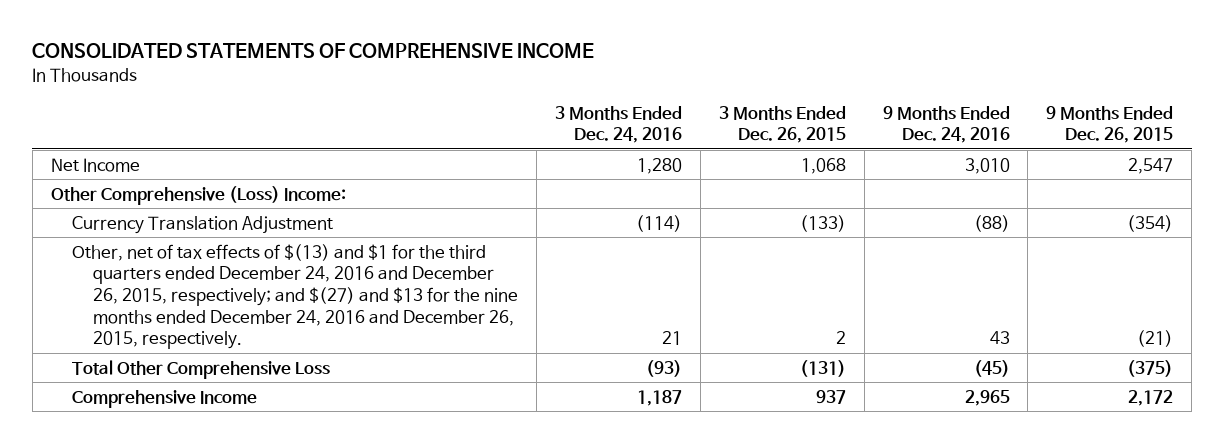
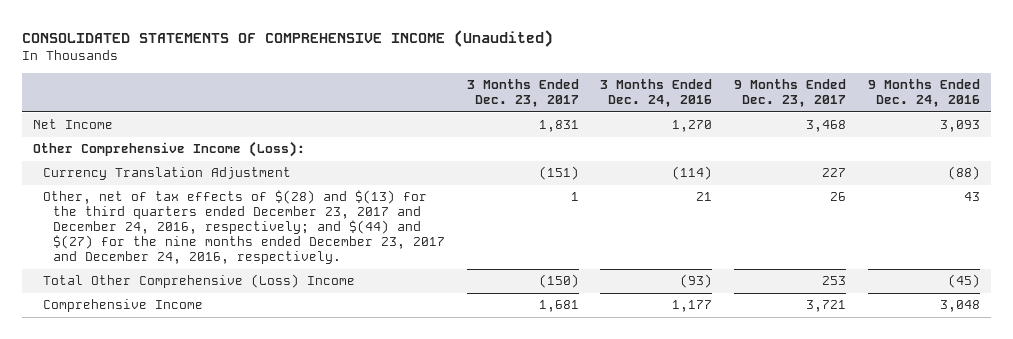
- CONSOLIDATED STATEMENTS OF COMPREHENSIVE INCOME
+ CONSOLIDATED STATEMENTS OF COMPREHENSIVE INCOME (Unaudited)
- | 3 Months Ended Dec. 24, 2016 | 3 Months Ended Dec. 26, 2015 | 9 Months Ended Dec. 24, 2016 | 9 Months Ended Dec. 26, 2015
+ | 3 Months Ended Dec. 23, 2017 | 3 Months Ended Dec. 24, 2016 | 9 Months Ended Dec. 23, 2017 | 9 Months Ended Dec. 24, 2016
- Net Income | 1,280 | 1,068 | 3,010 | 2,547
- Other Comprehensive (Loss) Income:
+ Net Income | 1,831 | 1,270 | 3,468 | 3,093
+ Other Comprehensive Income (Loss):
- Other, net of tax effects of $(13) and $1 for the third quarters ended December 24, 2016 and December 26, 2015, respectively; and $(27) and $13 for the nine months ended December 24, 2016 and December 26, 2015, respectively. | 21 | 2 | 43 | (21)
- Total Other Comprehensive Loss | (93) | (131) | (45) | (375)
- Comprehensive Income | 1,187 | 937 | 2,965 | 2,172
+ Other, net of tax effects of $(28) and $(13) for the third quarters ended December 23, 2017 and December 24, 2016, respectively; and $(44) and $(27) for the nine months ended December 23, 2017 and December 24, 2016, respectively. | 1 | 21 | 26 | 43
+ Total Other Comprehensive (Loss) Income | (150) | (93) | 253 | (45)
+ Comprehensive Income | 1,681 | 1,177 | 3,721 | 3,048

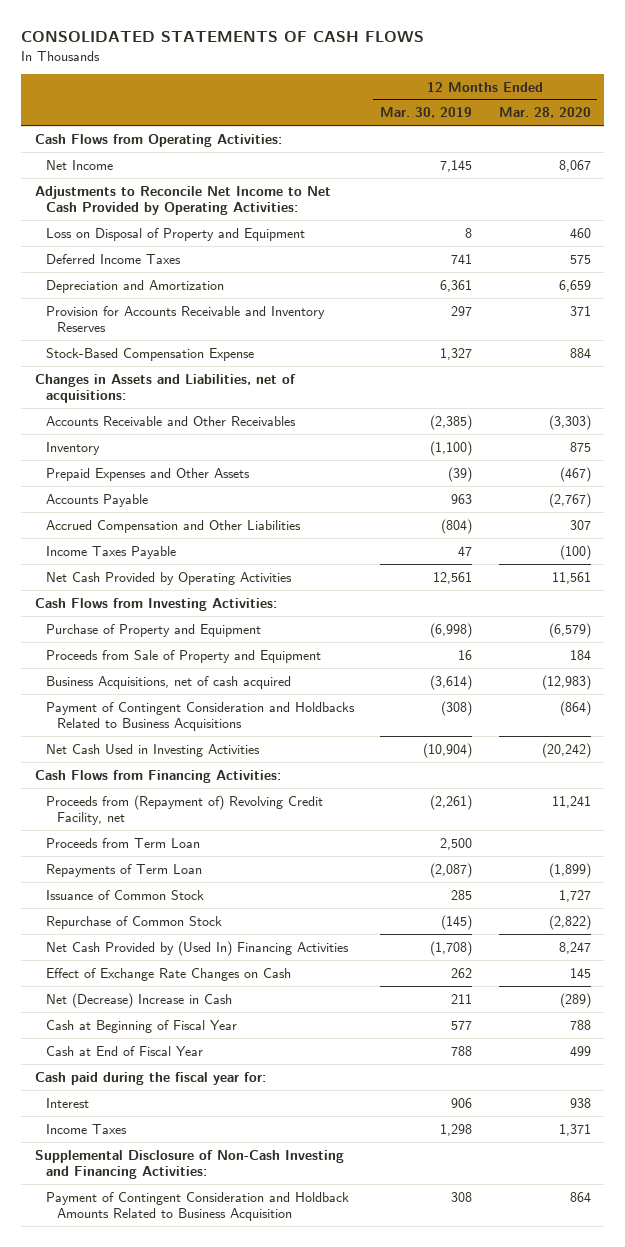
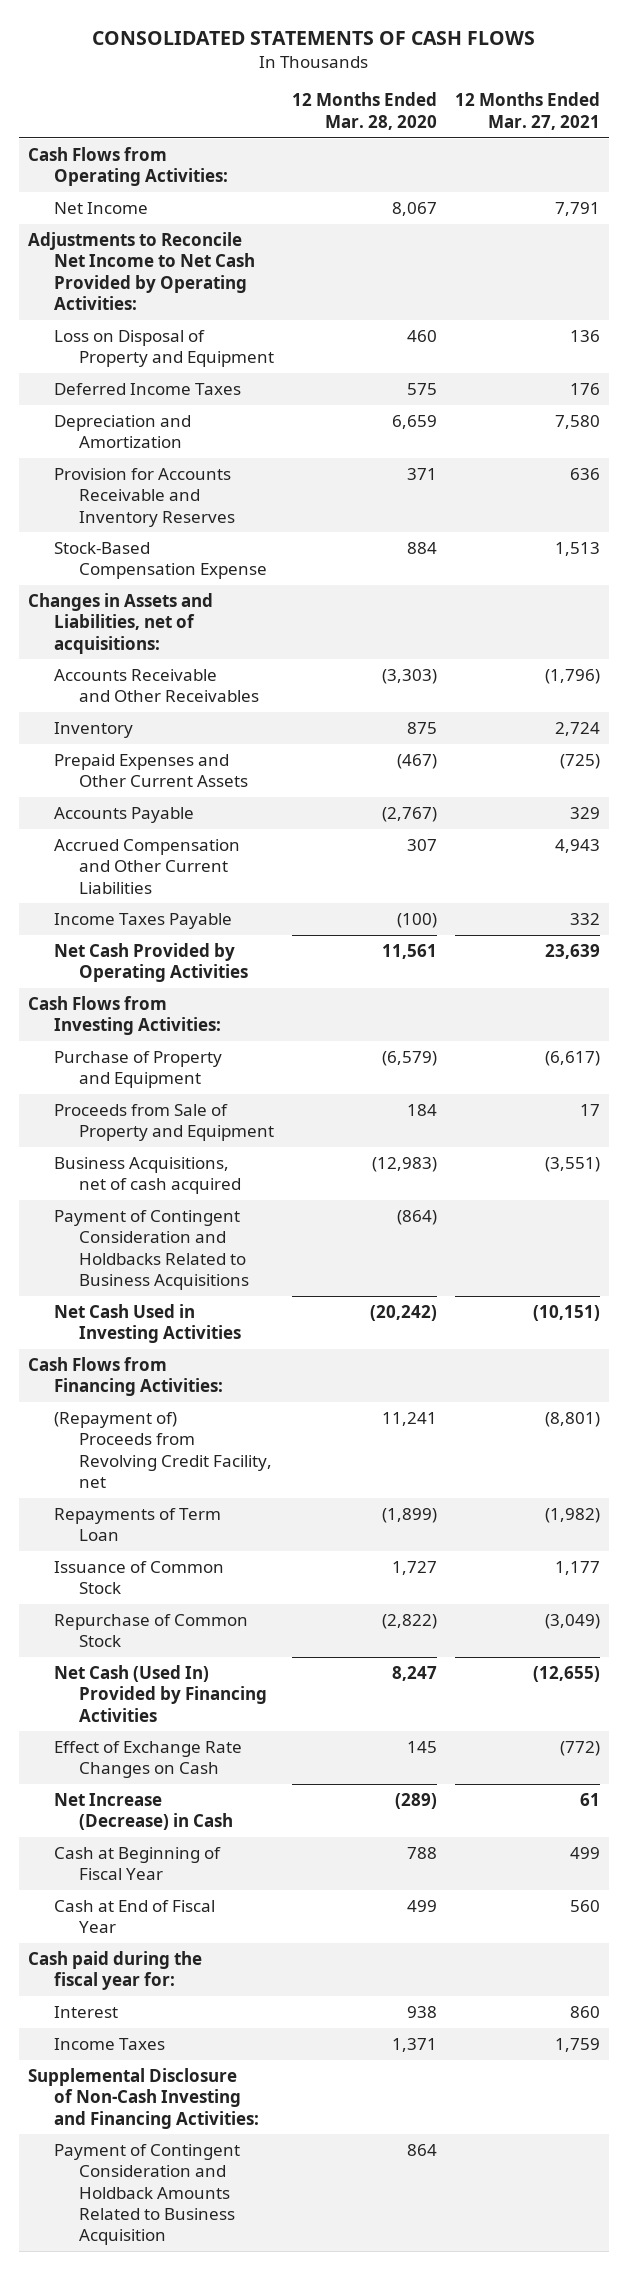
- | 12 Months Ended Mar. 30, 2019 | 12 Months Ended Mar. 28, 2020
+ | 12 Months Ended Mar. 28, 2020 | 12 Months Ended Mar. 27, 2021
- Prepaid Expenses and Other Assets | (39) | (467)
+ Prepaid Expenses and Other Current Assets | (467) | (725)
- Accrued Compensation and Other Liabilities | (804) | 307
+ Accrued Compensation and Other Current Liabilities | 307 | 4,943
- Proceeds from (Repayment of) Revolving Credit Facility, net | (2,261) | 11,241
- Proceeds from Term Loan | 2,500 |
+ (Repayment of) Proceeds from Revolving Credit Facility, net | 11,241 | (8,801)
- Net Cash Provided by (Used In) Financing Activities | (1,708) | 8,247
+ Net Cash (Used In) Provided by Financing Activities | 8,247 | (12,655)
- Net (Decrease) Increase in Cash | 211 | (289)
+ Net Increase (Decrease) in Cash | (289) | 61

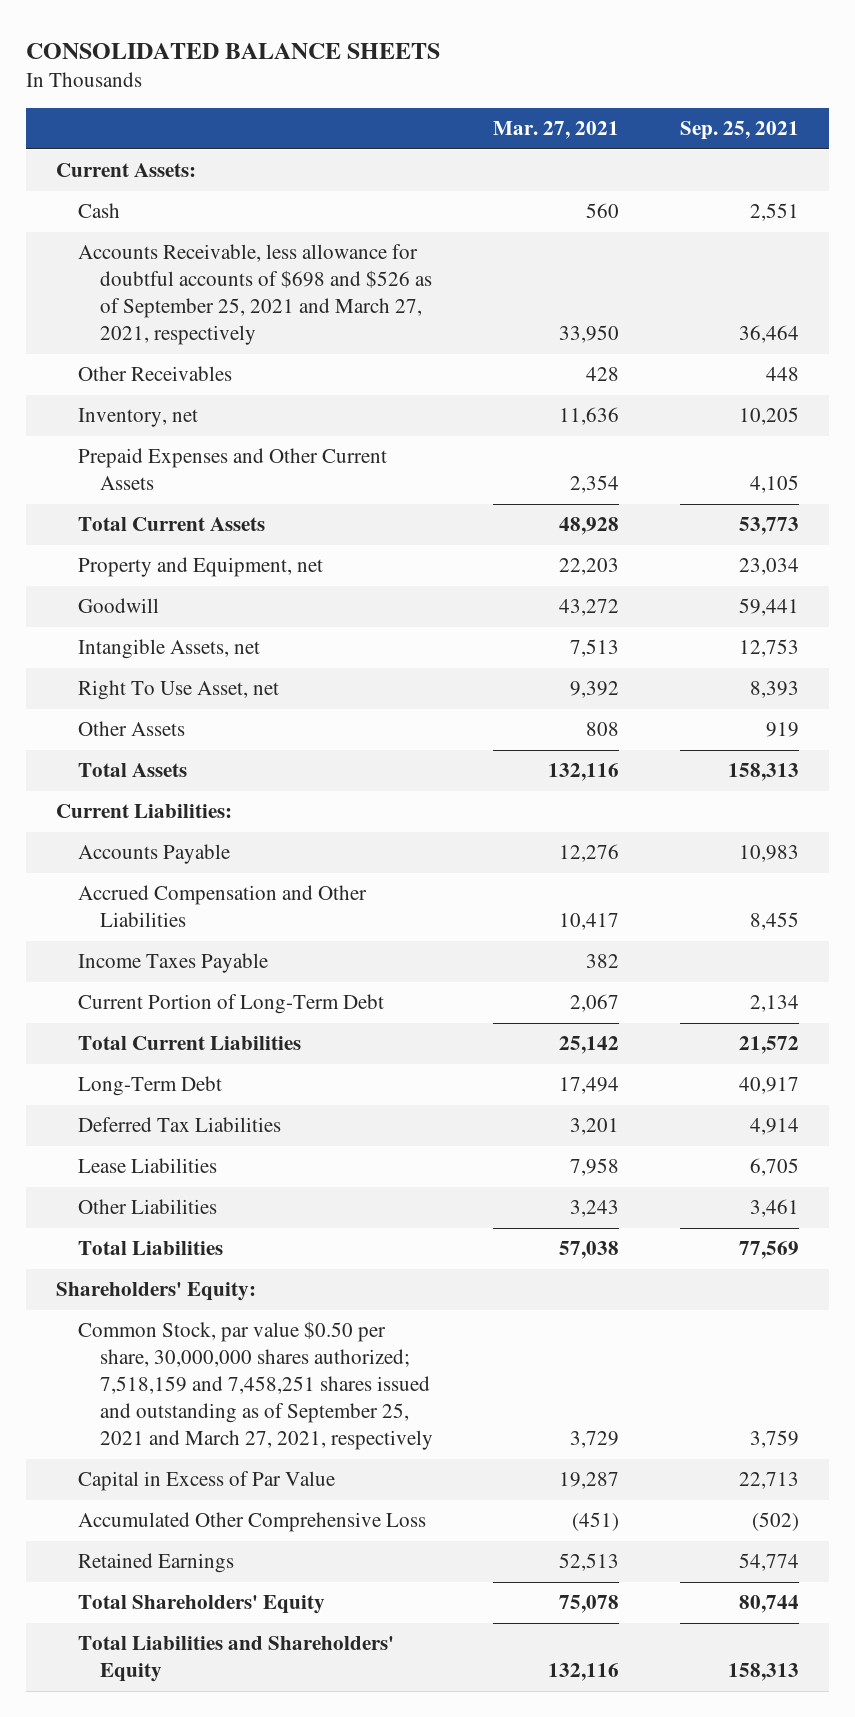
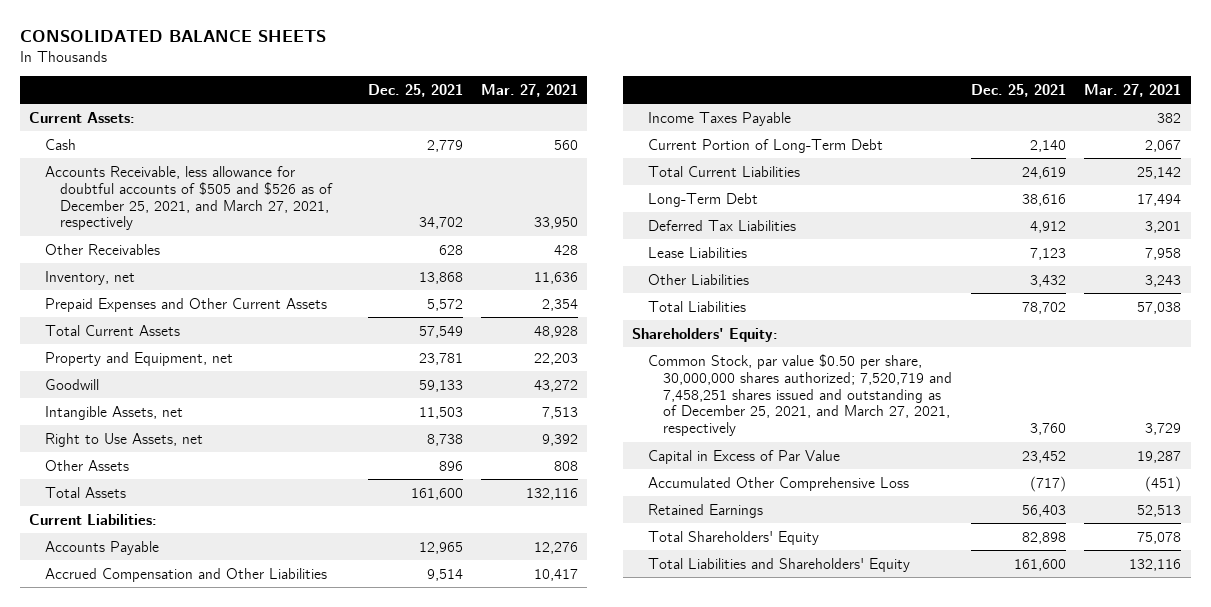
- | Mar. 27, 2021 | Sep. 25, 2021
+ | Dec. 25, 2021 | Mar. 27, 2021
- Accounts Receivable, less allowance for doubtful accounts of $698 and $526 as of September 25, 2021 and March 27, 2021, respectively | 33,950 | 36,464
+ Accounts Receivable, less allowance for doubtful accounts of $505 and $526 as of December 25, 2021, and March 27, 2021, respectively | 34,702 | 33,950
- Right To Use Asset, net | 9,392 | 8,393
+ Right to Use Assets, net | 8,738 | 9,392
- Common Stock, par value $0.50 per share, 30,000,000 shares authorized; 7,518,159 and 7,458,251 shares issued and outstanding as of September 25, 2021 and March 27, 2021, respectively | 3,729 | 3,759
+ Common Stock, par value $0.50 per share, 30,000,000 shares authorized; 7,520,719 and 7,458,251 shares issued and outstanding as of December 25, 2021, and March 27, 2021, respectively | 3,760 | 3,729

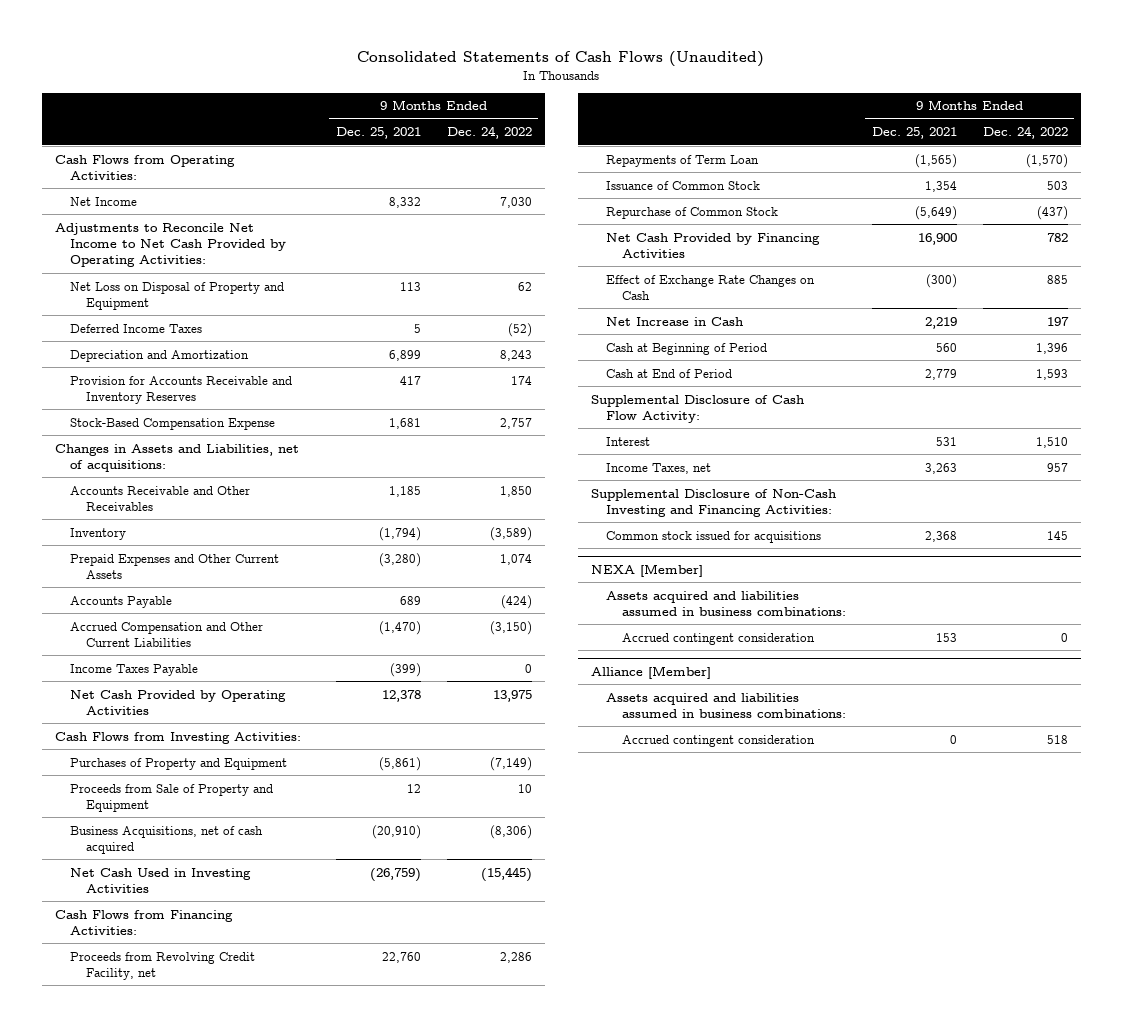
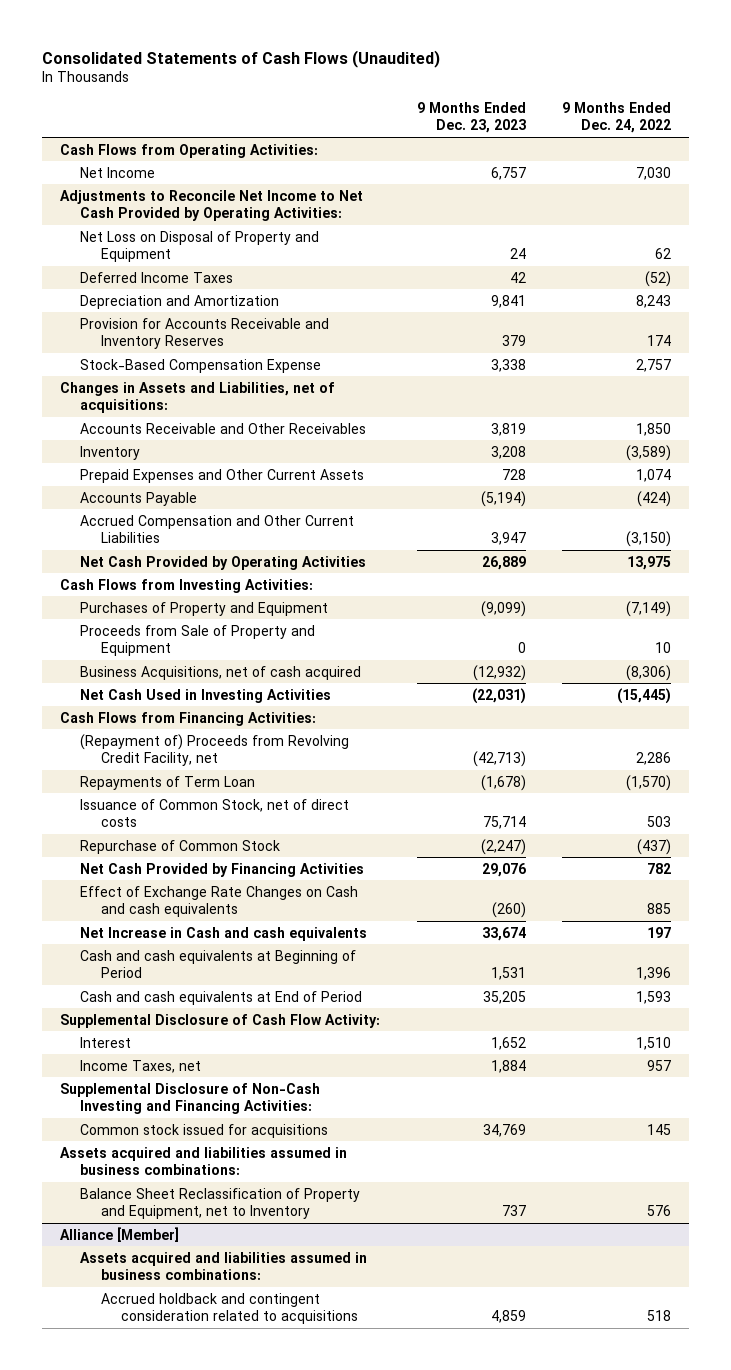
- | 9 Months Ended Dec. 25, 2021 | 9 Months Ended Dec. 24, 2022
+ | 9 Months Ended Dec. 23, 2023 | 9 Months Ended Dec. 24, 2022
- Income Taxes Payable | (399) | 0
- Proceeds from Revolving Credit Facility, net | 22,760 | 2,286
+ (Repayment of) Proceeds from Revolving Credit Facility, net | (42,713) | 2,286
- Issuance of Common Stock | 1,354 | 503
+ Issuance of Common Stock, net of direct costs | 75,714 | 503
- Effect of Exchange Rate Changes on Cash | (300) | 885
- Net Increase in Cash | 2,219 | 197
- Cash at Beginning of Period | 560 | 1,396
- Cash at End of Period | 2,779 | 1,593
+ Effect of Exchange Rate Changes on Cash and cash equivalents | (260) | 885
+ Net Increase in Cash and cash equivalents | 33,674 | 197
+ Cash and cash equivalents at Beginning of Period | 1,531 | 1,396
+ Cash and cash equivalents at End of Period | 35,205 | 1,593
- NEXA [Member]
- Accrued contingent consideration | 153 | 0
+ Balance Sheet Reclassification of Property and Equipment, net to Inventory | 737 | 576
@ Alliance [Member]
- Accrued contingent consideration | 0 | 518
+ Accrued holdback and contingent consideration related to acquisitions | 4,859 | 518

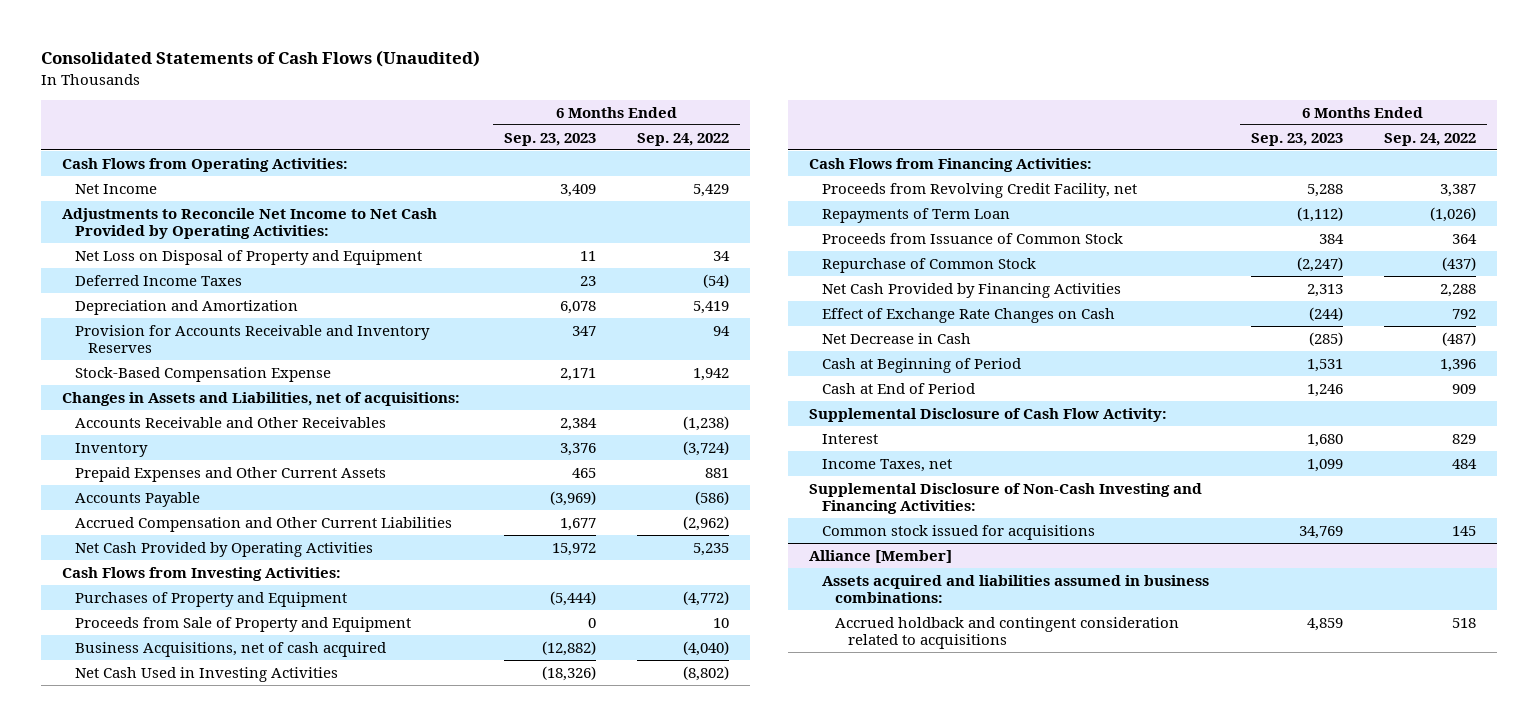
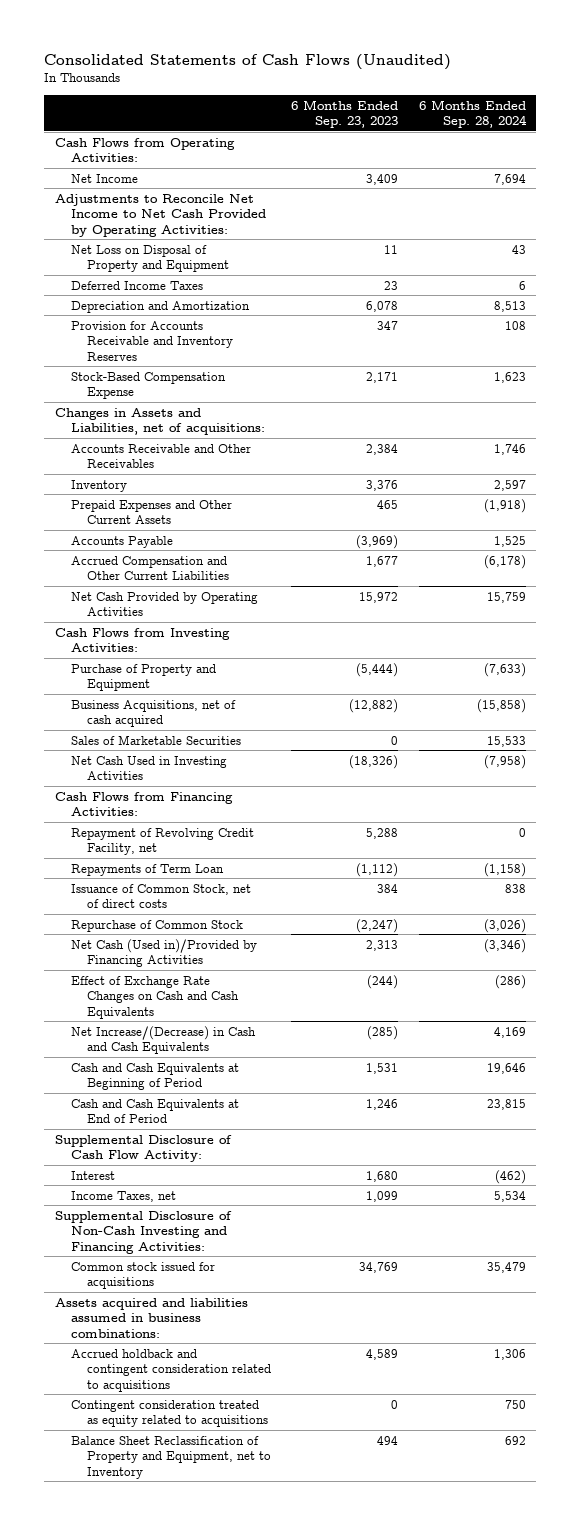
- | 6 Months Ended Sep. 23, 2023 | 6 Months Ended Sep. 24, 2022
+ | 6 Months Ended Sep. 23, 2023 | 6 Months Ended Sep. 28, 2024
- Purchases of Property and Equipment | (5,444) | (4,772)
- Proceeds from Sale of Property and Equipment | 0 | 10
+ Purchase of Property and Equipment | (5,444) | (7,633)
+ Sales of Marketable Securities | 0 | 15,533
- Proceeds from Revolving Credit Facility, net | 5,288 | 3,387
+ Repayment of Revolving Credit Facility, net | 5,288 | 0
- Proceeds from Issuance of Common Stock | 384 | 364
+ Issuance of Common Stock, net of direct costs | 384 | 838
- Net Cash Provided by Financing Activities | 2,313 | 2,288
- Effect of Exchange Rate Changes on Cash | (244) | 792
- Net Decrease in Cash | (285) | (487)
- Cash at Beginning of Period | 1,531 | 1,396
- Cash at End of Period | 1,246 | 909
+ Net Cash (Used in)/Provided by Financing Activities | 2,313 | (3,346)
+ Effect of Exchange Rate Changes on Cash and Cash Equivalents | (244) | (286)
+ Net Increase/(Decrease) in Cash and Cash Equivalents | (285) | 4,169
+ Cash and Cash Equivalents at Beginning of Period | 1,531 | 19,646
+ Cash and Cash Equivalents at End of Period | 1,246 | 23,815
- Alliance [Member]
- Accrued holdback and contingent consideration related to acquisitions | 4,859 | 518
+ Accrued holdback and contingent consideration related to acquisitions | 4,589 | 1,306
+ Contingent consideration treated as equity related to acquisitions | 0 | 750
+ Balance Sheet Reclassification of Property and Equipment, net to Inventory | 494 | 692

